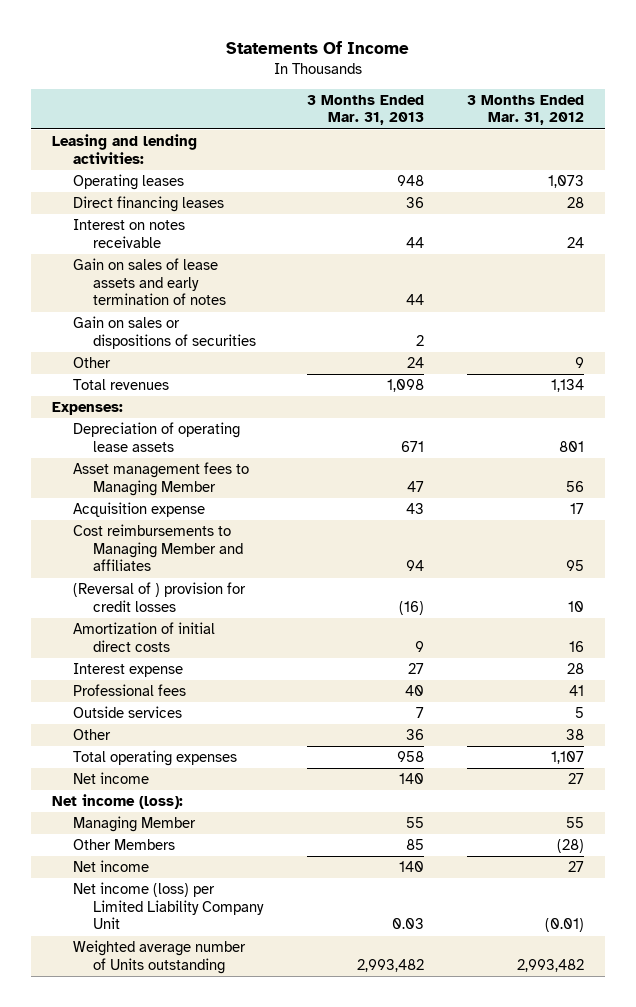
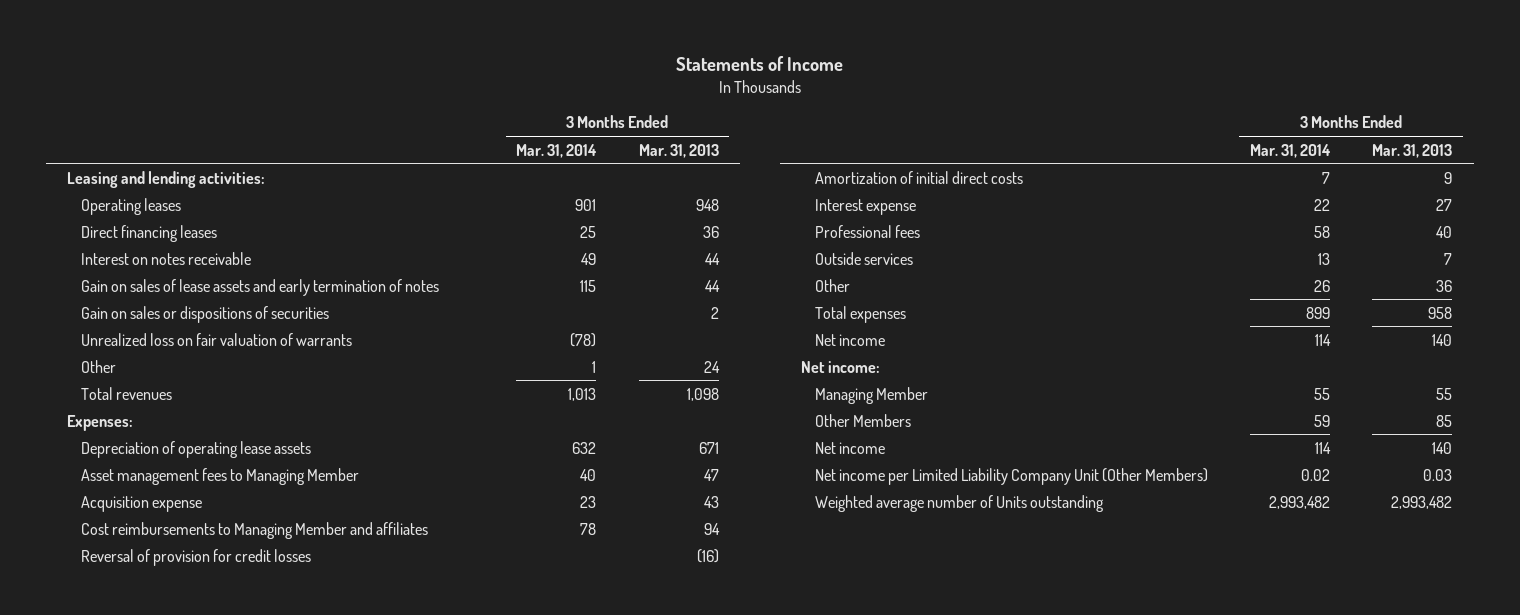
- Statements Of Income
+ Statements of Income
- | 3 Months Ended Mar. 31, 2013 | 3 Months Ended Mar. 31, 2012
+ | 3 Months Ended Mar. 31, 2014 | 3 Months Ended Mar. 31, 2013
+ Unrealized loss on fair valuation of warrants | (78) |
- (Reversal of ) provision for credit losses | (16) | 10
+ Reversal of provision for credit losses | | (16)
- Total operating expenses | 958 | 1,107
+ Total expenses | 899 | 958
- Net income (loss):
+ Net income:
- Net income (loss) per Limited Liability Company Unit | 0.03 | (0.01)
+ Net income per Limited Liability Company Unit (Other Members) | 0.02 | 0.03

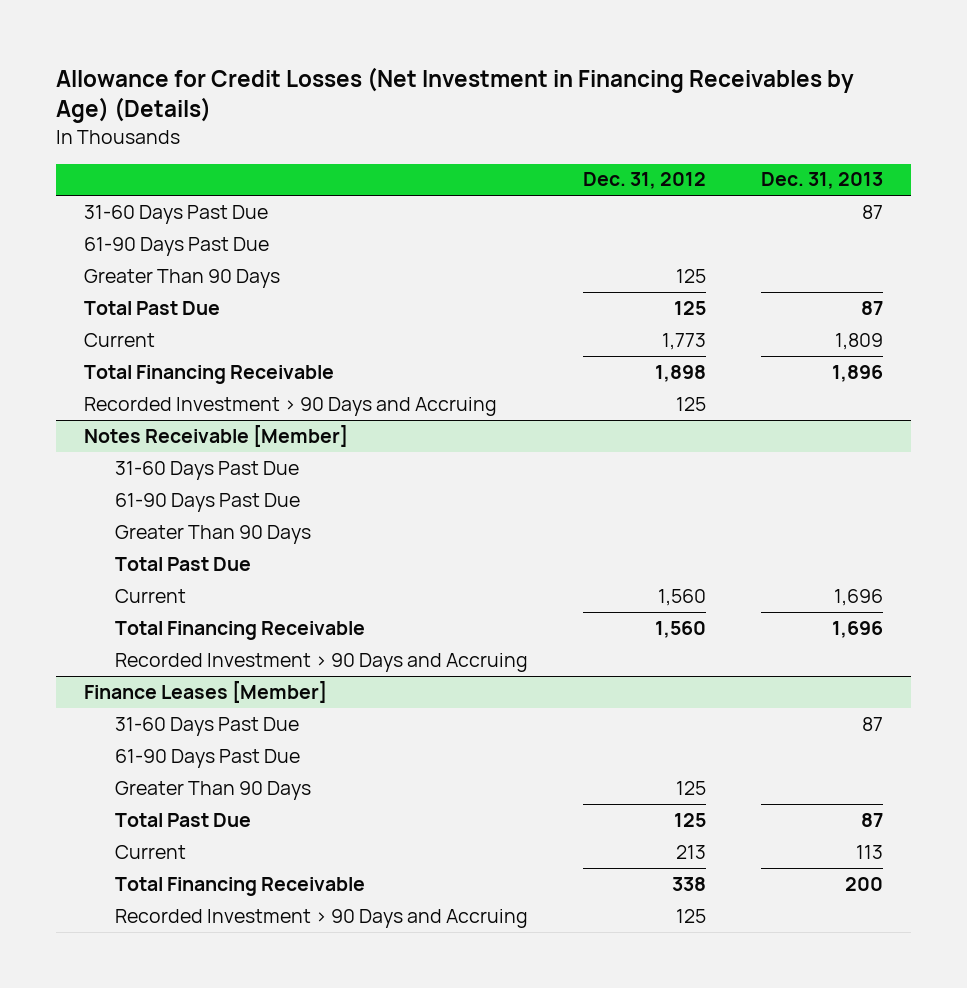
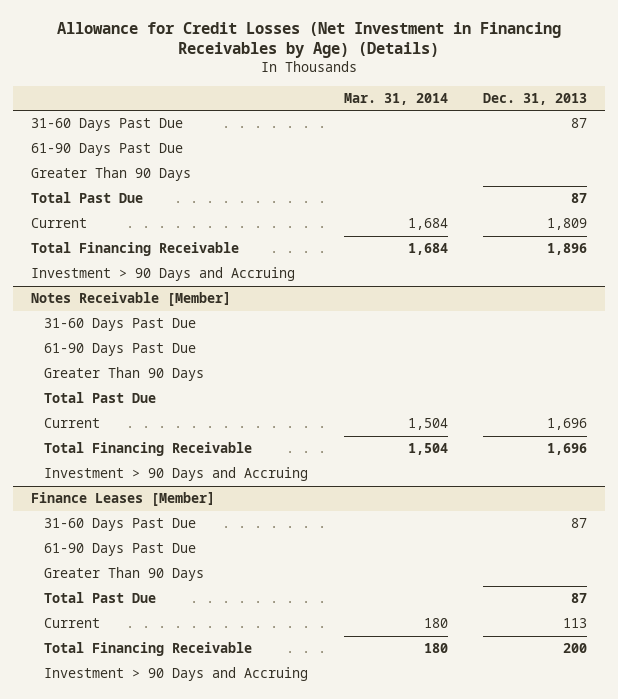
- | Dec. 31, 2012 | Dec. 31, 2013
+ | Mar. 31, 2014 | Dec. 31, 2013
- Recorded Investment > 90 Days and Accruing | 125 |
+ Investment > 90 Days and Accruing
@ Notes Receivable [Member]
- Recorded Investment > 90 Days and Accruing
+ Investment > 90 Days and Accruing
@ Finance Leases [Member]
- Recorded Investment > 90 Days and Accruing | 125 |
+ Investment > 90 Days and Accruing

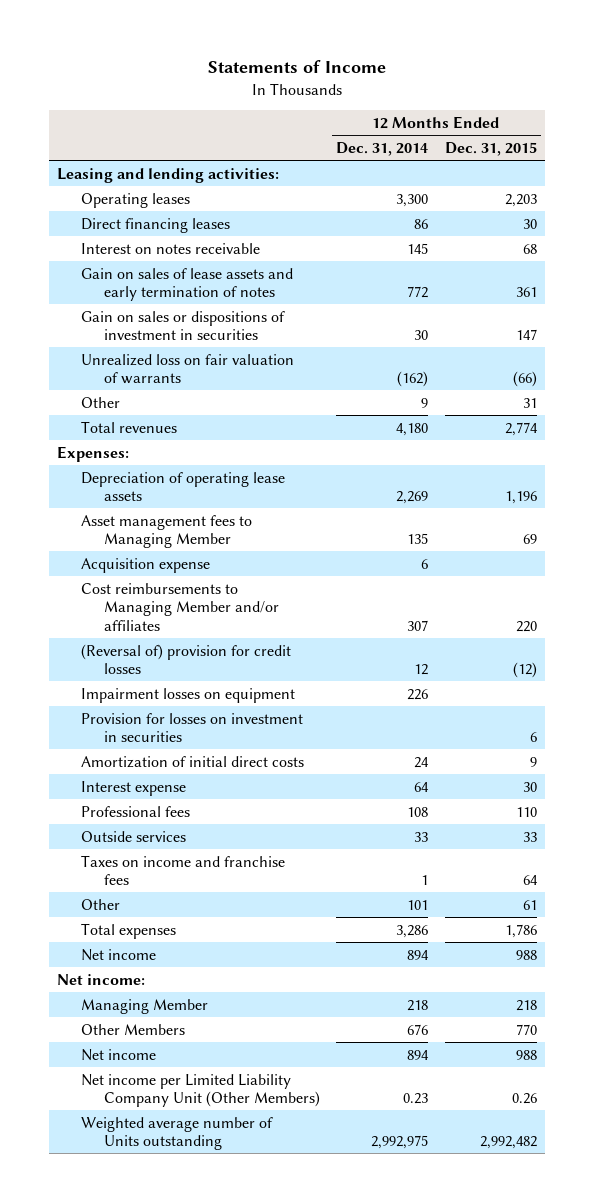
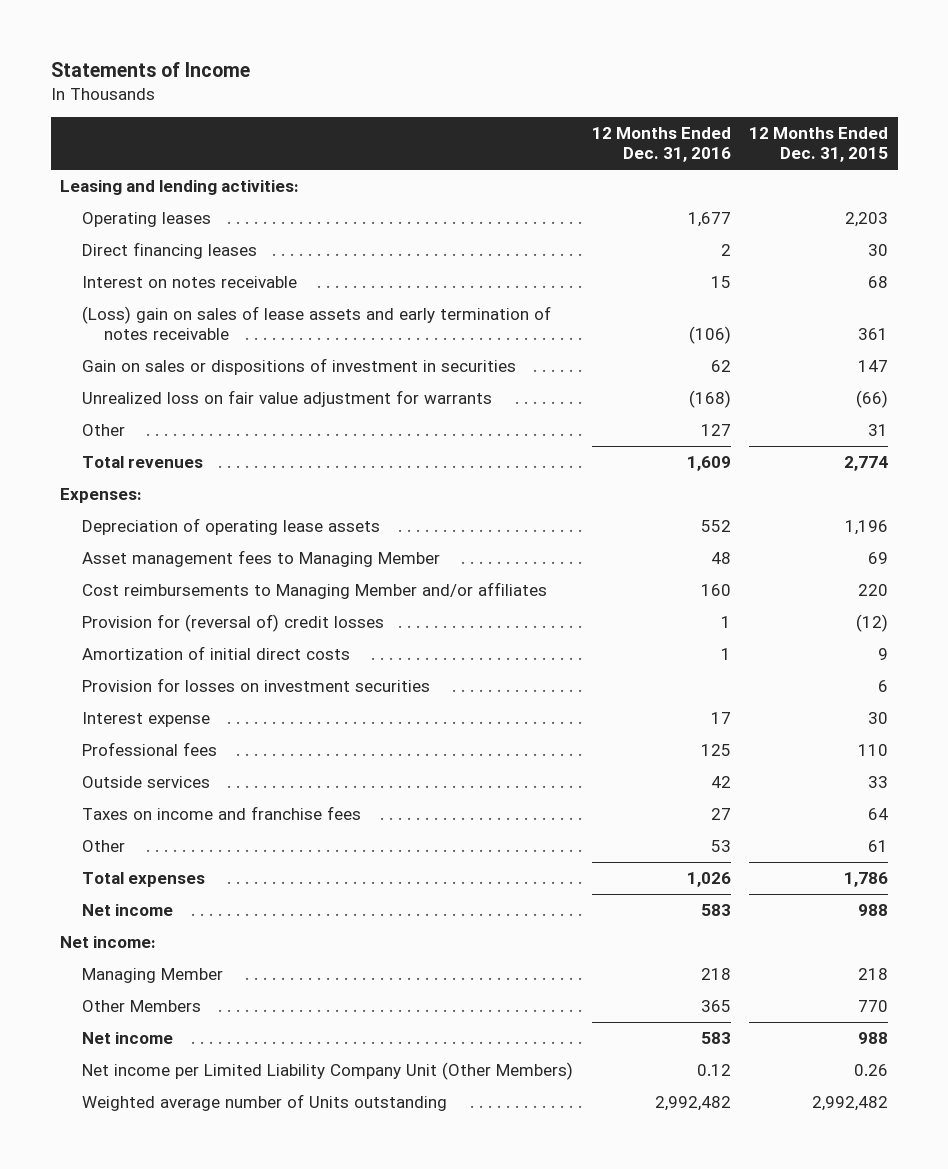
- | 12 Months Ended Dec. 31, 2014 | 12 Months Ended Dec. 31, 2015
+ | 12 Months Ended Dec. 31, 2016 | 12 Months Ended Dec. 31, 2015
- Gain on sales of lease assets and early termination of notes | 772 | 361
+ (Loss) gain on sales of lease assets and early termination of notes receivable | (106) | 361
- Unrealized loss on fair valuation of warrants | (162) | (66)
+ Unrealized loss on fair value adjustment for warrants | (168) | (66)
- Acquisition expense | 6 |
- (Reversal of) provision for credit losses | 12 | (12)
- Impairment losses on equipment | 226 |
- Provision for losses on investment in securities | | 6
+ Provision for (reversal of) credit losses | 1 | (12)
+ Provision for losses on investment securities | | 6

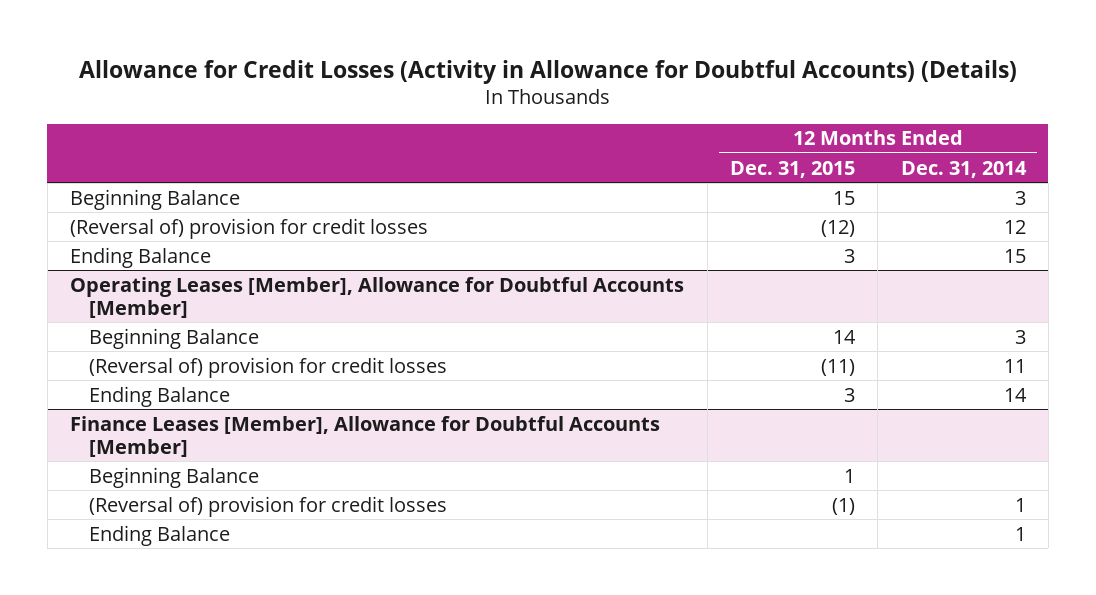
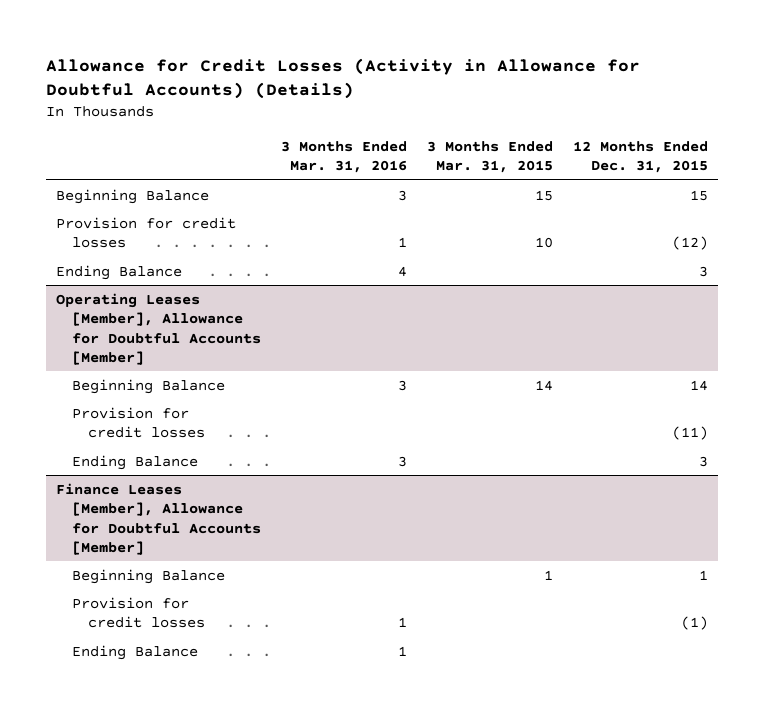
- | 12 Months Ended Dec. 31, 2015 | 12 Months Ended Dec. 31, 2014
+ | 3 Months Ended Mar. 31, 2016 | 3 Months Ended Mar. 31, 2015 | 12 Months Ended Dec. 31, 2015
- (Reversal of) provision for credit losses | (12) | 12
+ Provision for credit losses | 1 | 10 | (12)
@ Operating Leases [Member], Allowance for Doubtful Accounts [Member]
- (Reversal of) provision for credit losses | (11) | 11
+ Provision for credit losses | | | (11)
@ Finance Leases [Member], Allowance for Doubtful Accounts [Member]
- (Reversal of) provision for credit losses | (1) | 1
+ Provision for credit losses | 1 | | (1)

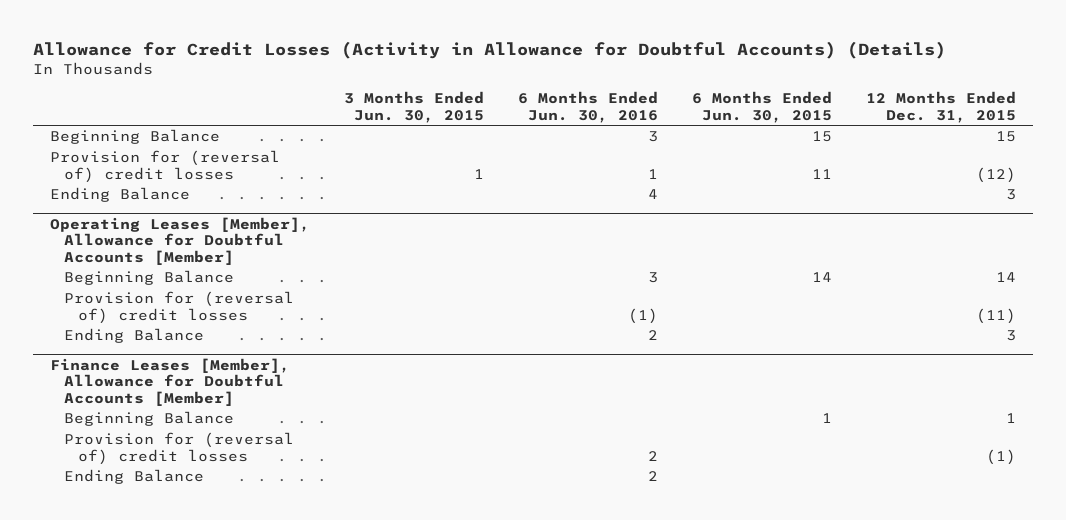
- | 3 Months Ended Mar. 31, 2016 | 3 Months Ended Mar. 31, 2015 | 12 Months Ended Dec. 31, 2015
+ | 3 Months Ended Jun. 30, 2015 | 6 Months Ended Jun. 30, 2016 | 6 Months Ended Jun. 30, 2015 | 12 Months Ended Dec. 31, 2015
- Provision for credit losses | 1 | 10 | (12)
+ Provision for (reversal of) credit losses | 1 | 1 | 11 | (12)
@ Operating Leases [Member], Allowance for Doubtful Accounts [Member]
- Provision for credit losses | | | (11)
+ Provision for (reversal of) credit losses | | (1) | | (11)
@ Finance Leases [Member], Allowance for Doubtful Accounts [Member]
- Provision for credit losses | 1 | | (1)
+ Provision for (reversal of) credit losses | | 2 | | (1)

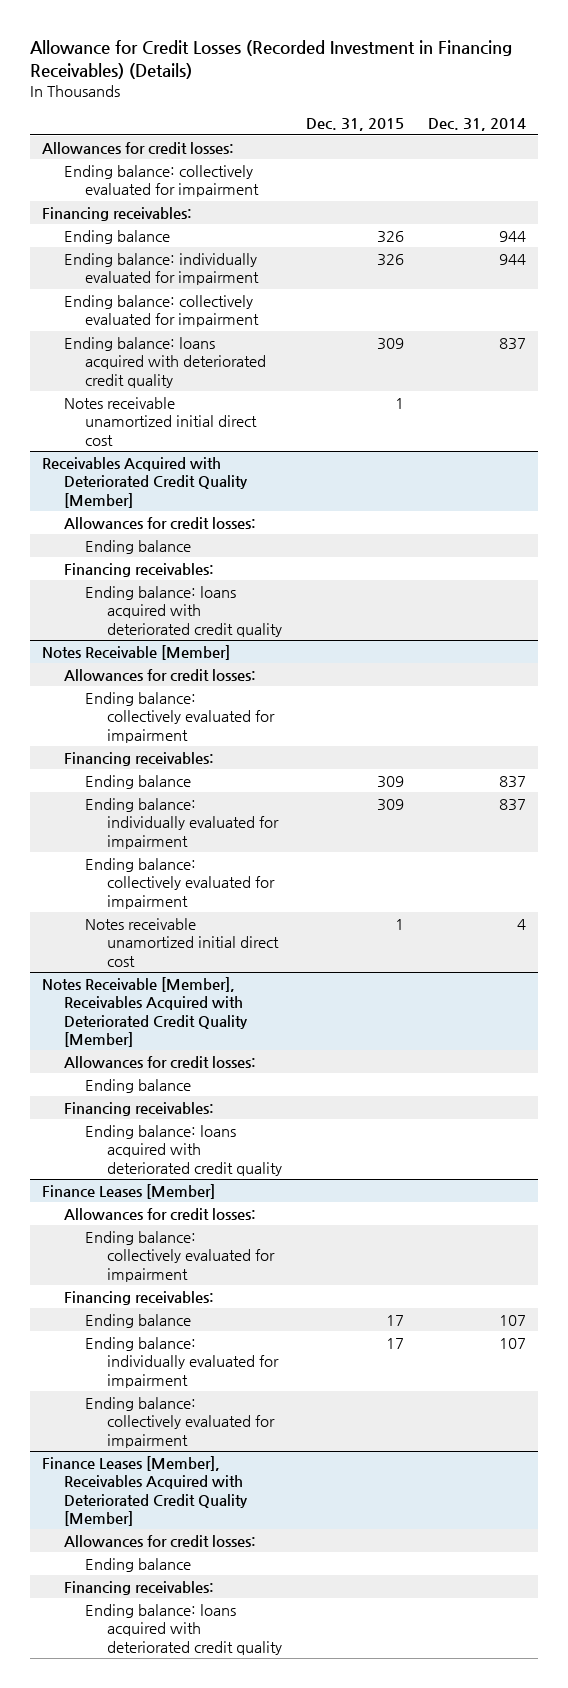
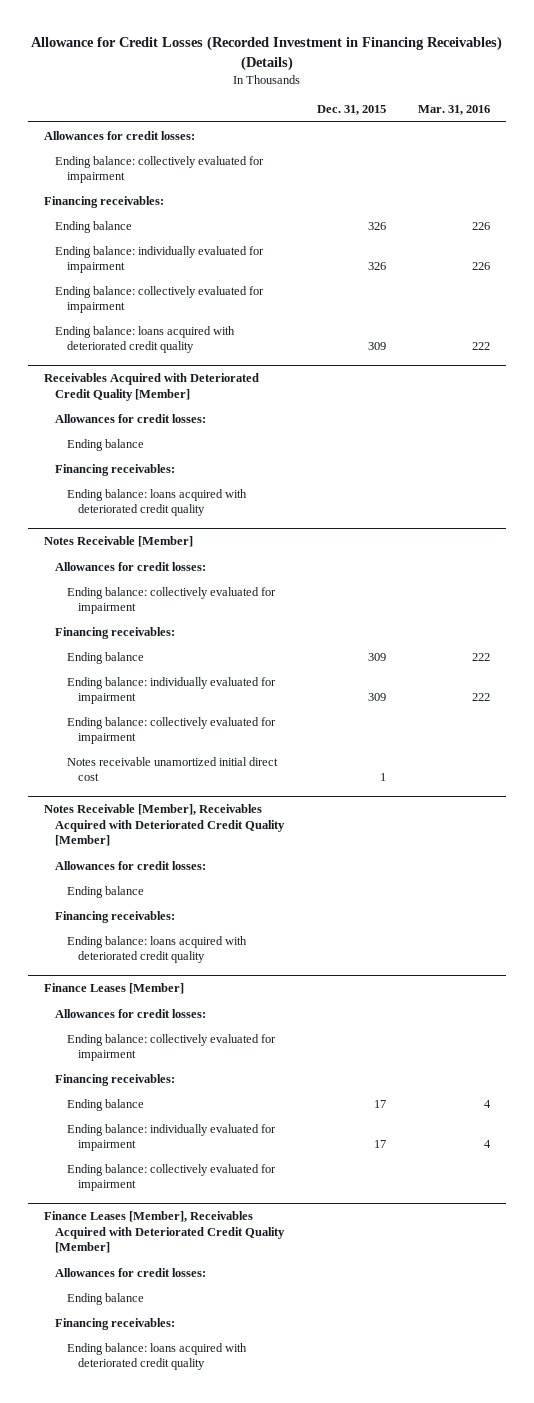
- | Dec. 31, 2015 | Dec. 31, 2014
+ | Dec. 31, 2015 | Mar. 31, 2016
- Notes receivable unamortized initial direct cost | 1 |

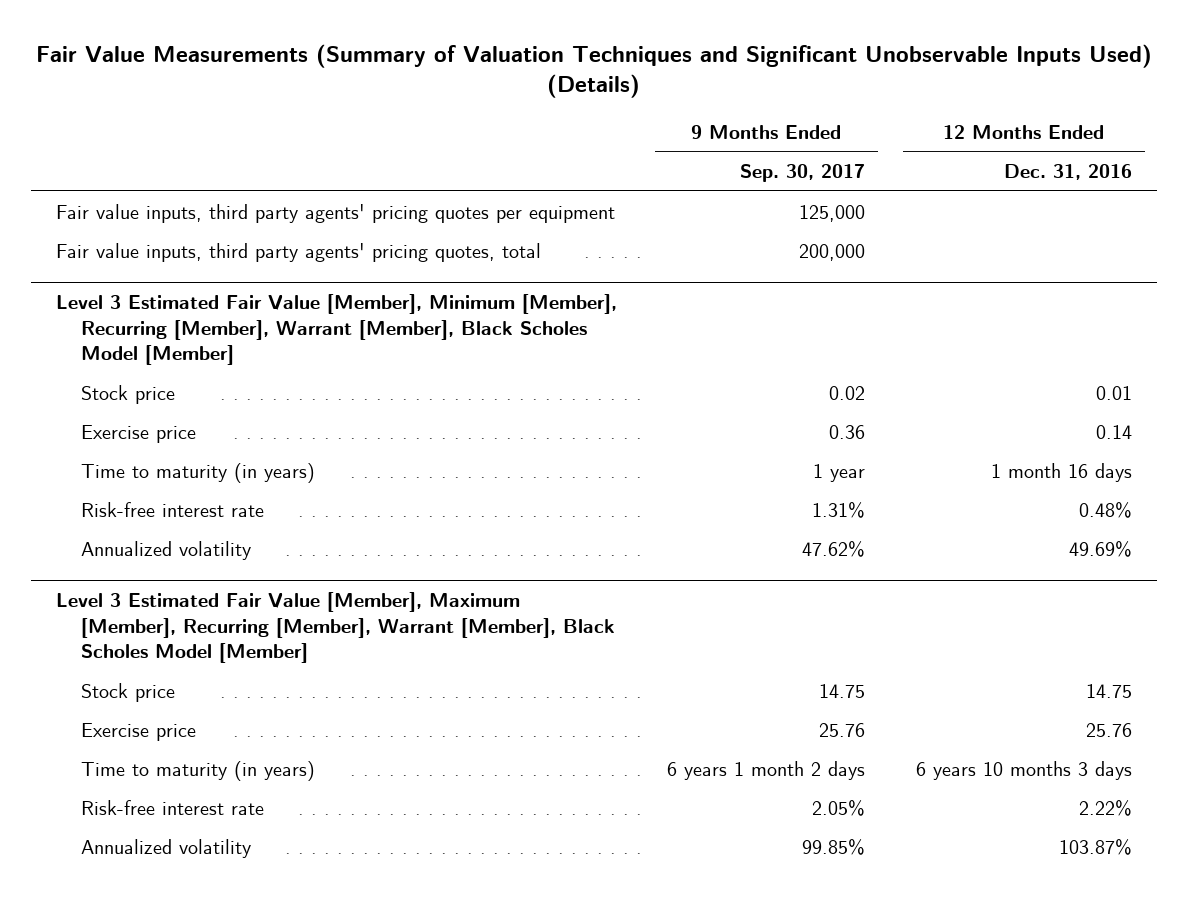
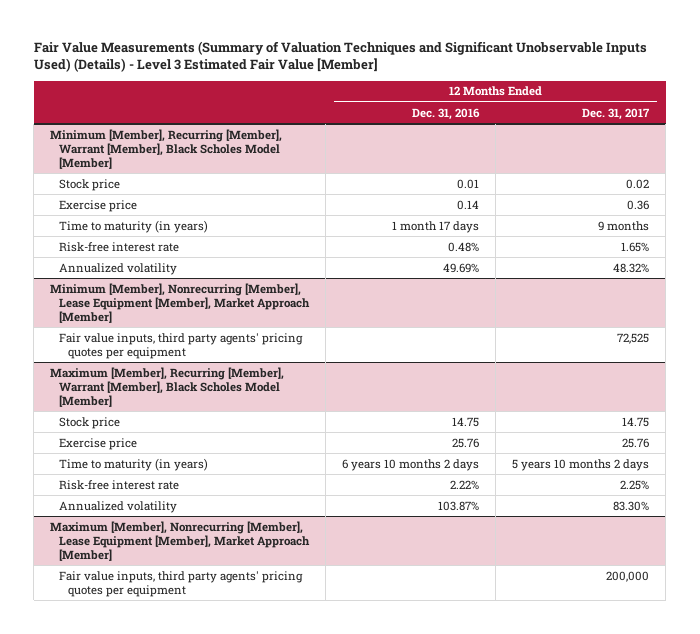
- Fair Value Measurements (Summary of Valuation Techniques and Significant Unobservable Inputs Used) (Details)
+ Fair Value Measurements (Summary of Valuation Techniques and Significant Unobservable Inputs Used) (Details) - Level 3 Estimated Fair Value [Member]
- | 9 Months Ended Sep. 30, 2017 | 12 Months Ended Dec. 31, 2016
+ | 12 Months Ended Dec. 31, 2016 | 12 Months Ended Dec. 31, 2017
- Fair value inputs, third party agents' pricing quotes per equipment | 125,000 |
- Fair value inputs, third party agents' pricing quotes, total | 200,000 |
- Level 3 Estimated Fair Value [Member], Minimum [Member], Recurring [Member], Warrant [Member], Black Scholes Model [Member]
+ Minimum [Member], Recurring [Member], Warrant [Member], Black Scholes Model [Member]
- Time to maturity (in years) | 1 year | 1 month 16 days
+ Time to maturity (in years) | 1 month 17 days | 9 months
- Level 3 Estimated Fair Value [Member], Maximum [Member], Recurring [Member], Warrant [Member], Black Scholes Model [Member]
+ Minimum [Member], Nonrecurring [Member], Lease Equipment [Member], Market Approach [Member]
+ Fair value inputs, third party agents' pricing quotes per equipment | | 72,525
+ Maximum [Member], Recurring [Member], Warrant [Member], Black Scholes Model [Member]
- Time to maturity (in years) | 6 years 1 month 2 days | 6 years 10 months 3 days
+ Time to maturity (in years) | 6 years 10 months 2 days | 5 years 10 months 2 days
+ Maximum [Member], Nonrecurring [Member], Lease Equipment [Member], Market Approach [Member]
+ Fair value inputs, third party agents' pricing quotes per equipment | | 200,000

